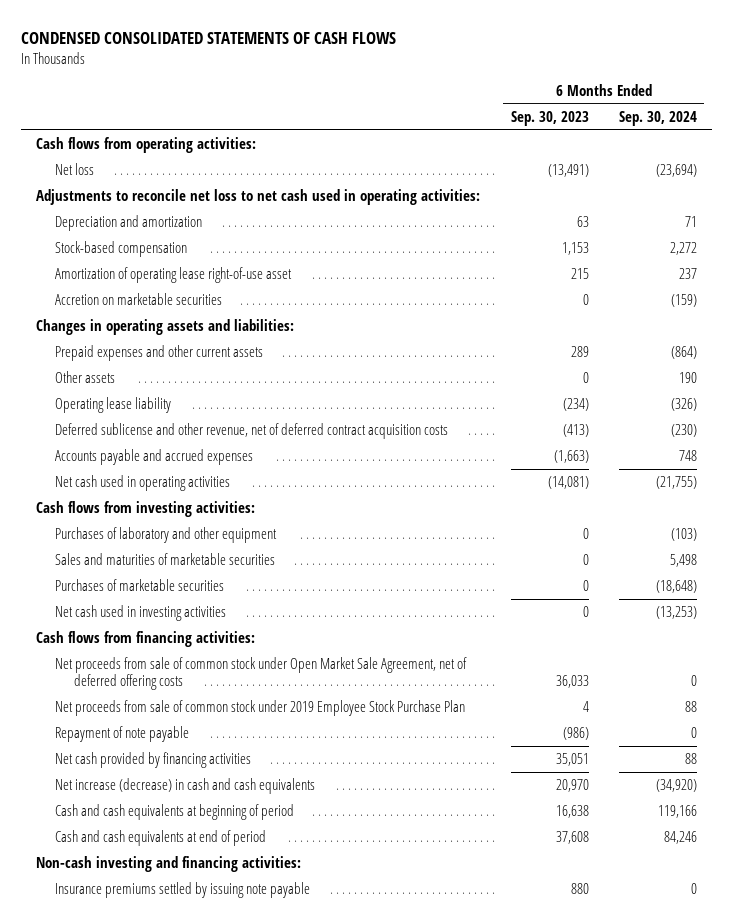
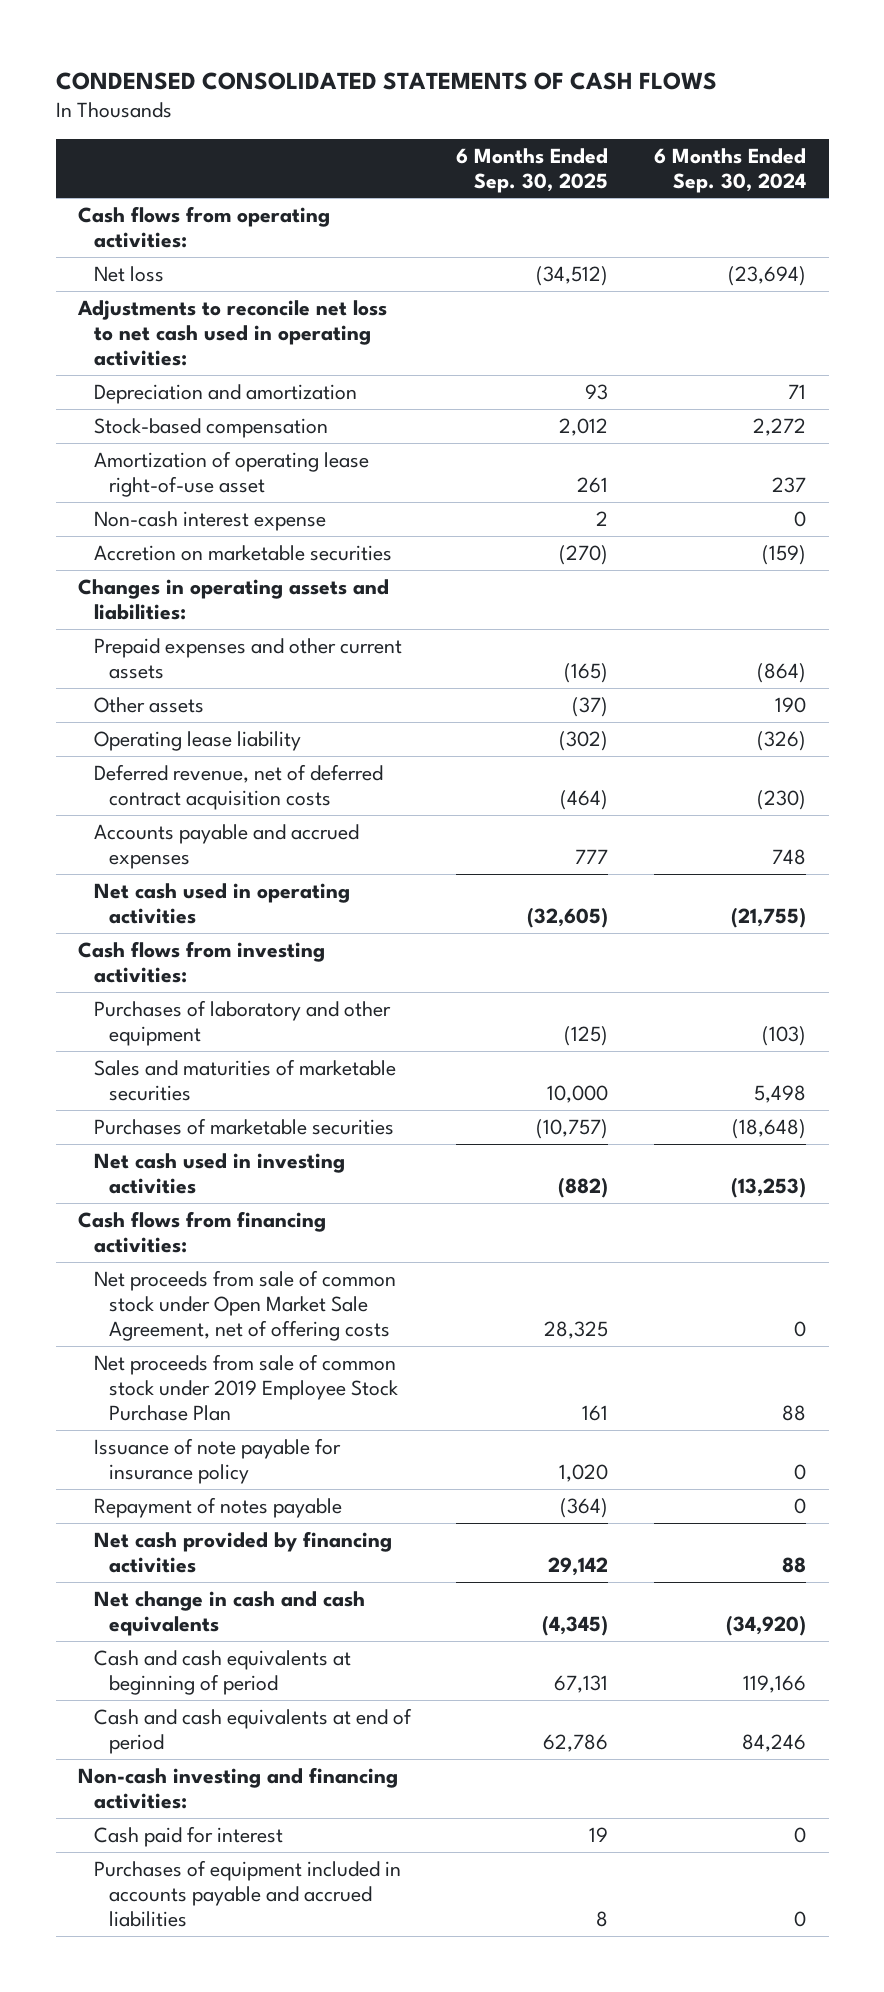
- | 6 Months Ended Sep. 30, 2023 | 6 Months Ended Sep. 30, 2024
+ | 6 Months Ended Sep. 30, 2025 | 6 Months Ended Sep. 30, 2024
+ Non-cash interest expense | 2 | 0
- Deferred sublicense and other revenue, net of deferred contract acquisition costs | (413) | (230)
+ Deferred revenue, net of deferred contract acquisition costs | (464) | (230)
- Net proceeds from sale of common stock under Open Market Sale Agreement, net of deferred offering costs | 36,033 | 0
+ Net proceeds from sale of common stock under Open Market Sale Agreement, net of offering costs | 28,325 | 0
- Repayment of note payable | (986) | 0
+ Issuance of note payable for insurance policy | 1,020 | 0
+ Repayment of notes payable | (364) | 0
- Net increase (decrease) in cash and cash equivalents | 20,970 | (34,920)
+ Net change in cash and cash equivalents | (4,345) | (34,920)
- Insurance premiums settled by issuing note payable | 880 | 0
+ Cash paid for interest | 19 | 0
+ Purchases of equipment included in accounts payable and accrued liabilities | 8 | 0

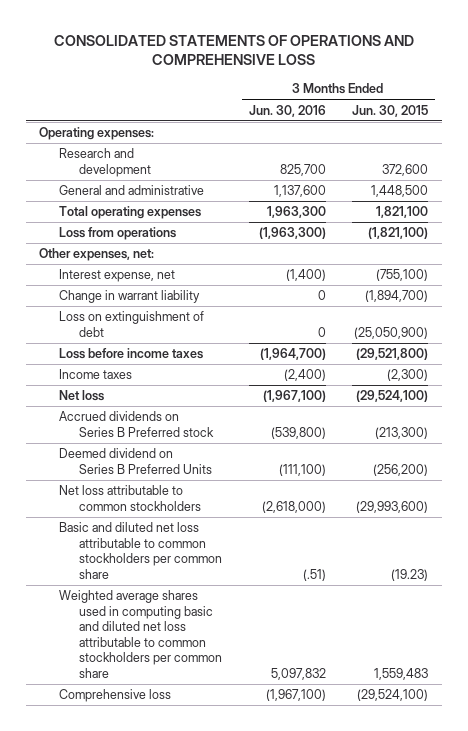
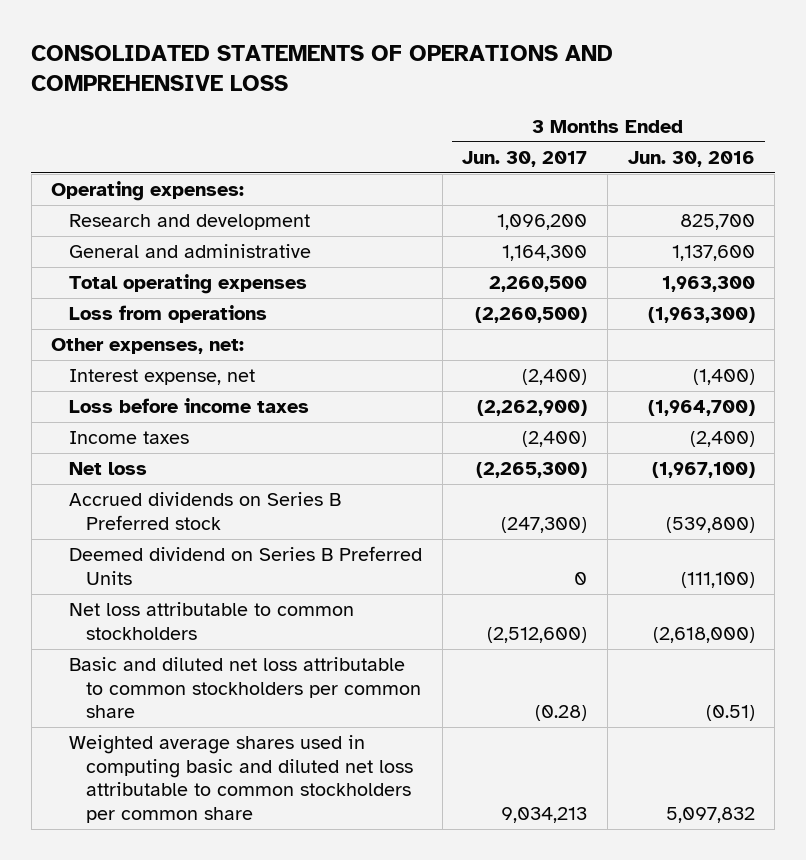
- | 3 Months Ended Jun. 30, 2016 | 3 Months Ended Jun. 30, 2015
+ | 3 Months Ended Jun. 30, 2017 | 3 Months Ended Jun. 30, 2016
- Change in warrant liability | 0 | (1,894,700)
- Loss on extinguishment of debt | 0 | (25,050,900)
- Basic and diluted net loss attributable to common stockholders per common share | (.51) | (19.23)
+ Basic and diluted net loss attributable to common stockholders per common share | (0.28) | (0.51)
- Comprehensive loss | (1,967,100) | (29,524,100)

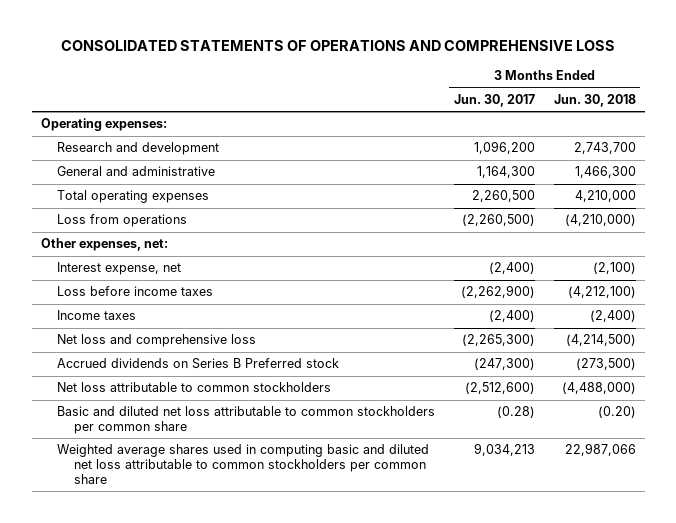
- | 3 Months Ended Jun. 30, 2017 | 3 Months Ended Jun. 30, 2016
+ | 3 Months Ended Jun. 30, 2017 | 3 Months Ended Jun. 30, 2018
- Net loss | (2,265,300) | (1,967,100)
+ Net loss and comprehensive loss | (2,265,300) | (4,214,500)
- Deemed dividend on Series B Preferred Units | 0 | (111,100)

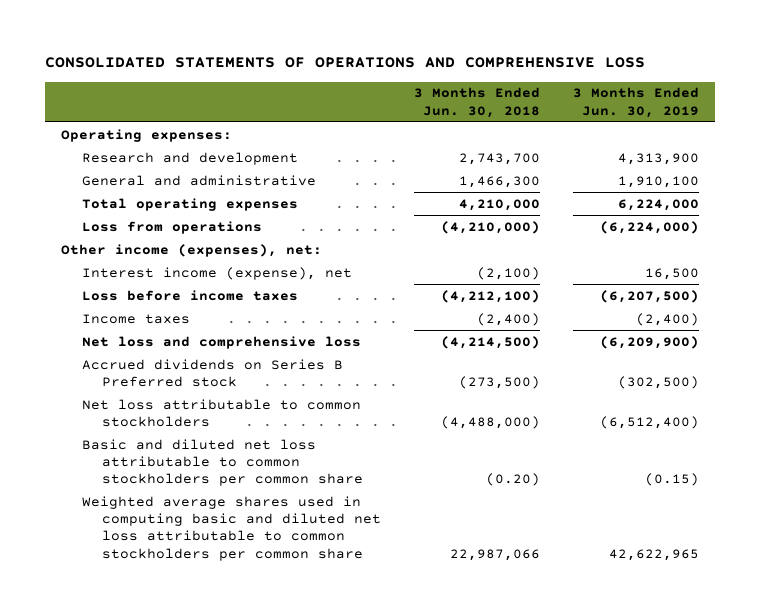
- | 3 Months Ended Jun. 30, 2017 | 3 Months Ended Jun. 30, 2018
+ | 3 Months Ended Jun. 30, 2018 | 3 Months Ended Jun. 30, 2019
- Other expenses, net:
- Interest expense, net | (2,400) | (2,100)
+ Other income (expenses), net:
+ Interest income (expense), net | (2,100) | 16,500

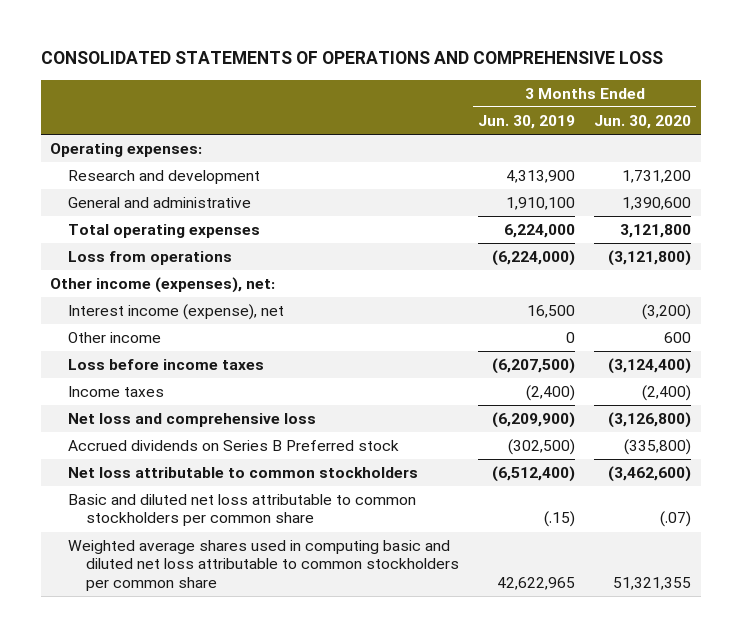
- | 3 Months Ended Jun. 30, 2018 | 3 Months Ended Jun. 30, 2019
+ | 3 Months Ended Jun. 30, 2019 | 3 Months Ended Jun. 30, 2020
+ Other income | 0 | 600
- Basic and diluted net loss attributable to common stockholders per common share | (0.20) | (0.15)
+ Basic and diluted net loss attributable to common stockholders per common share | (.15) | (.07)

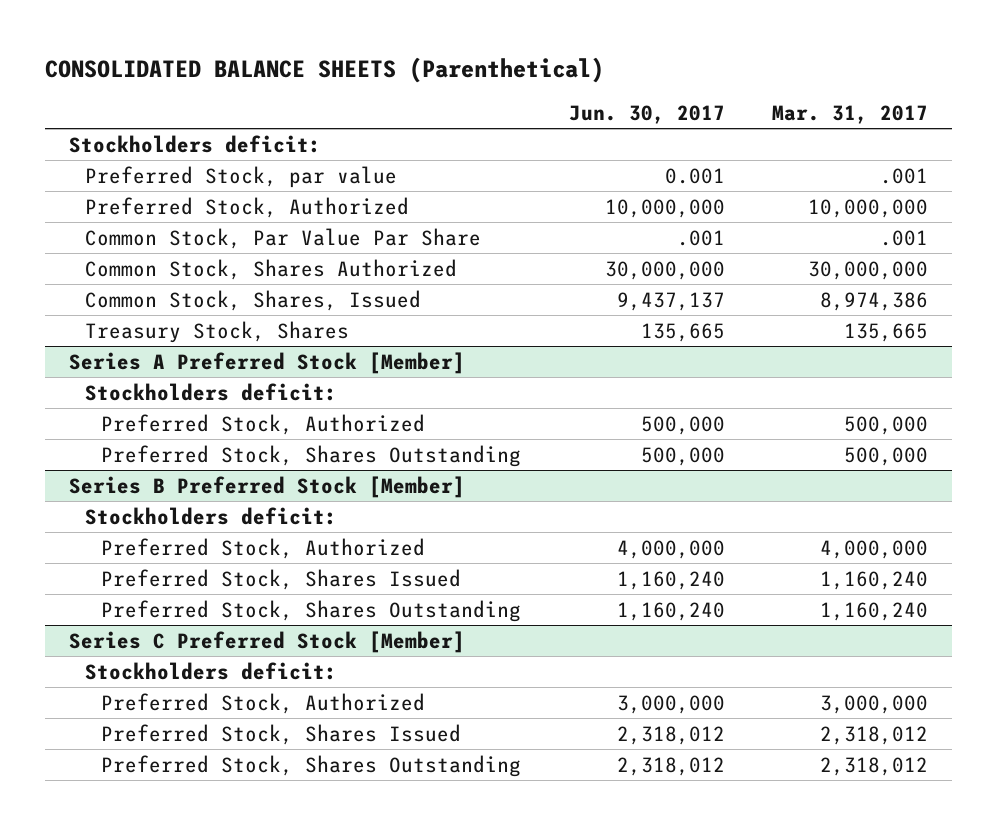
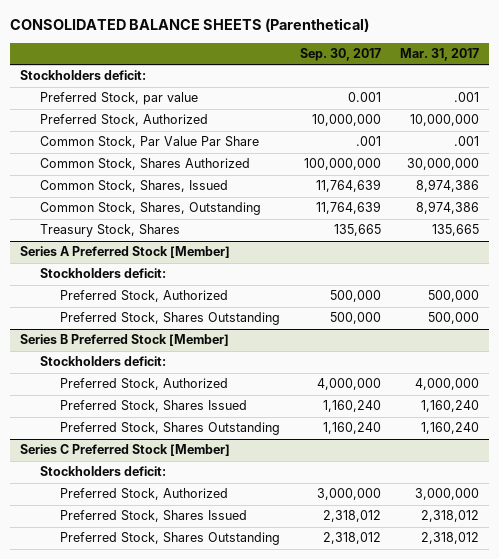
- | Jun. 30, 2017 | Mar. 31, 2017
+ | Sep. 30, 2017 | Mar. 31, 2017
+ Common Stock, Shares, Outstanding | 11,764,639 | 8,974,386

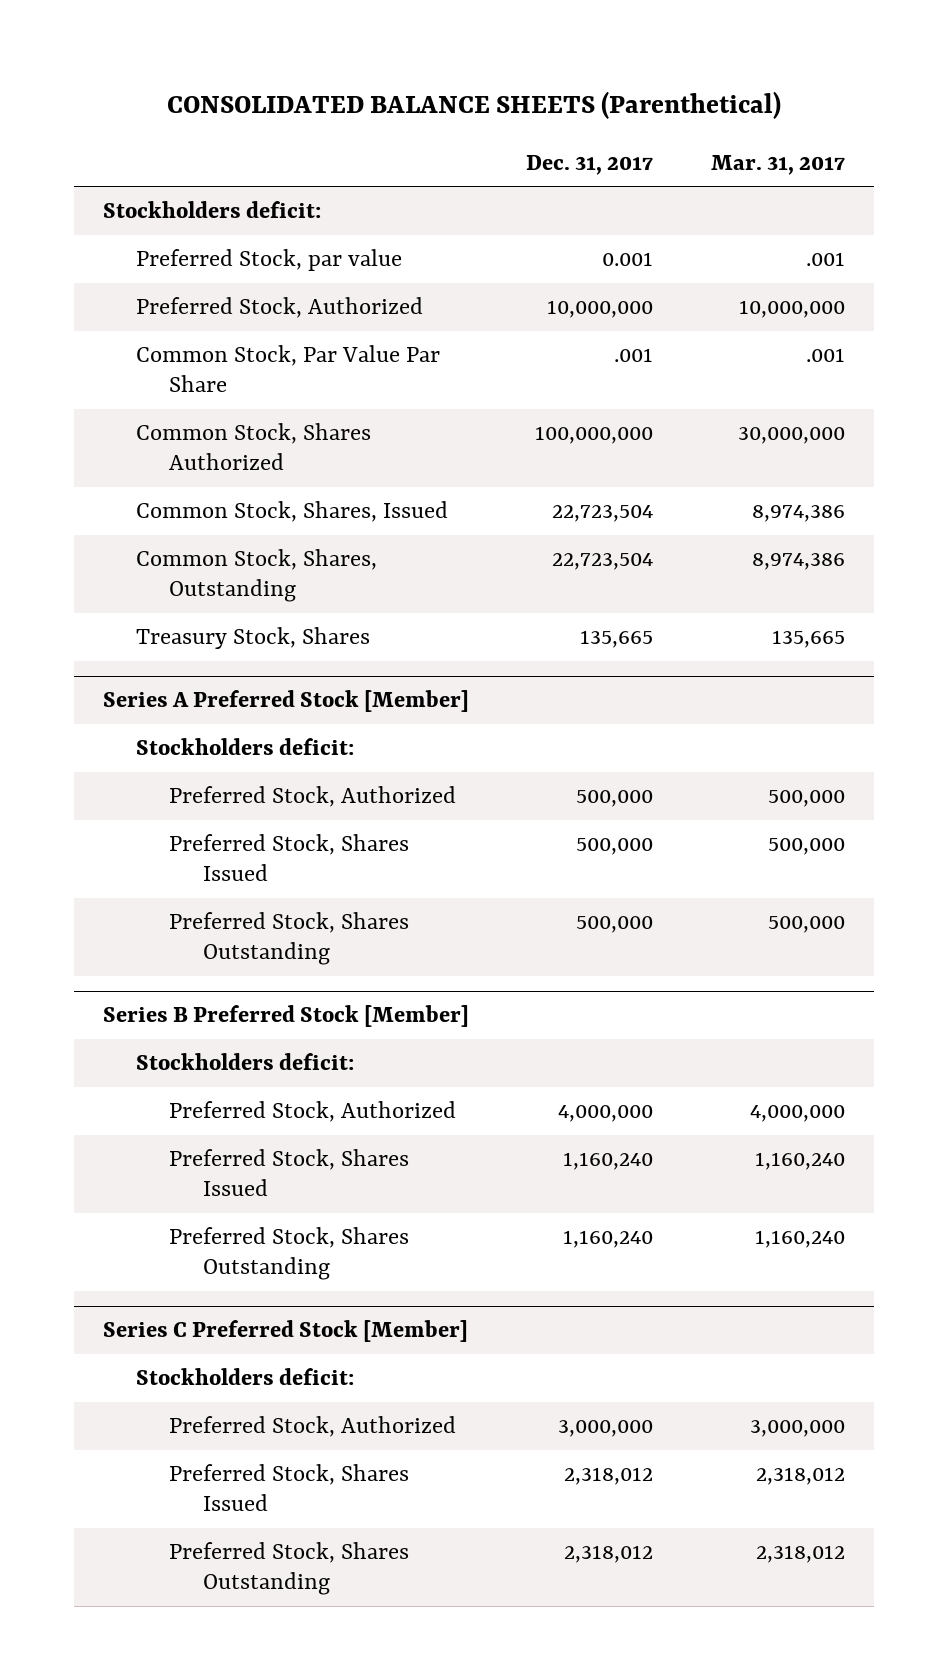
- | Sep. 30, 2017 | Mar. 31, 2017
+ | Dec. 31, 2017 | Mar. 31, 2017
@ Series A Preferred Stock [Member]
+ Preferred Stock, Shares Issued | 500,000 | 500,000

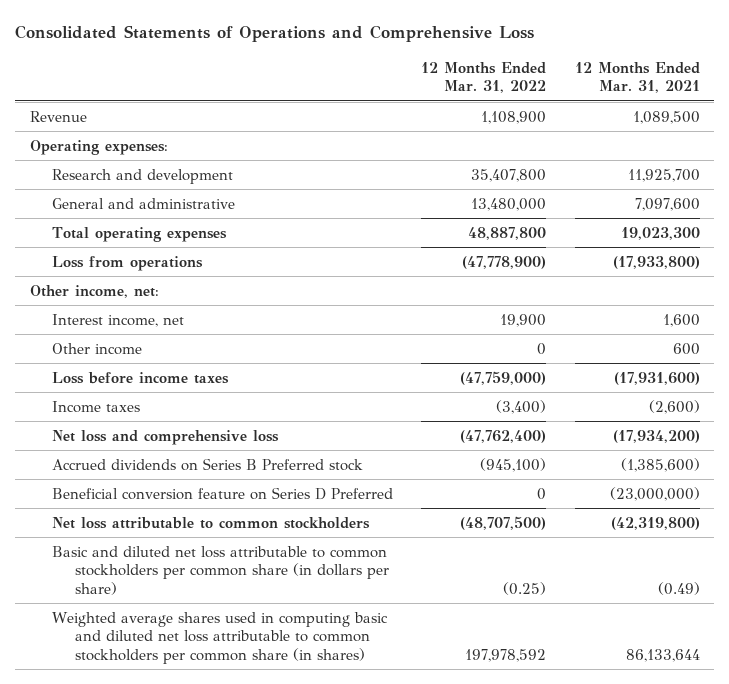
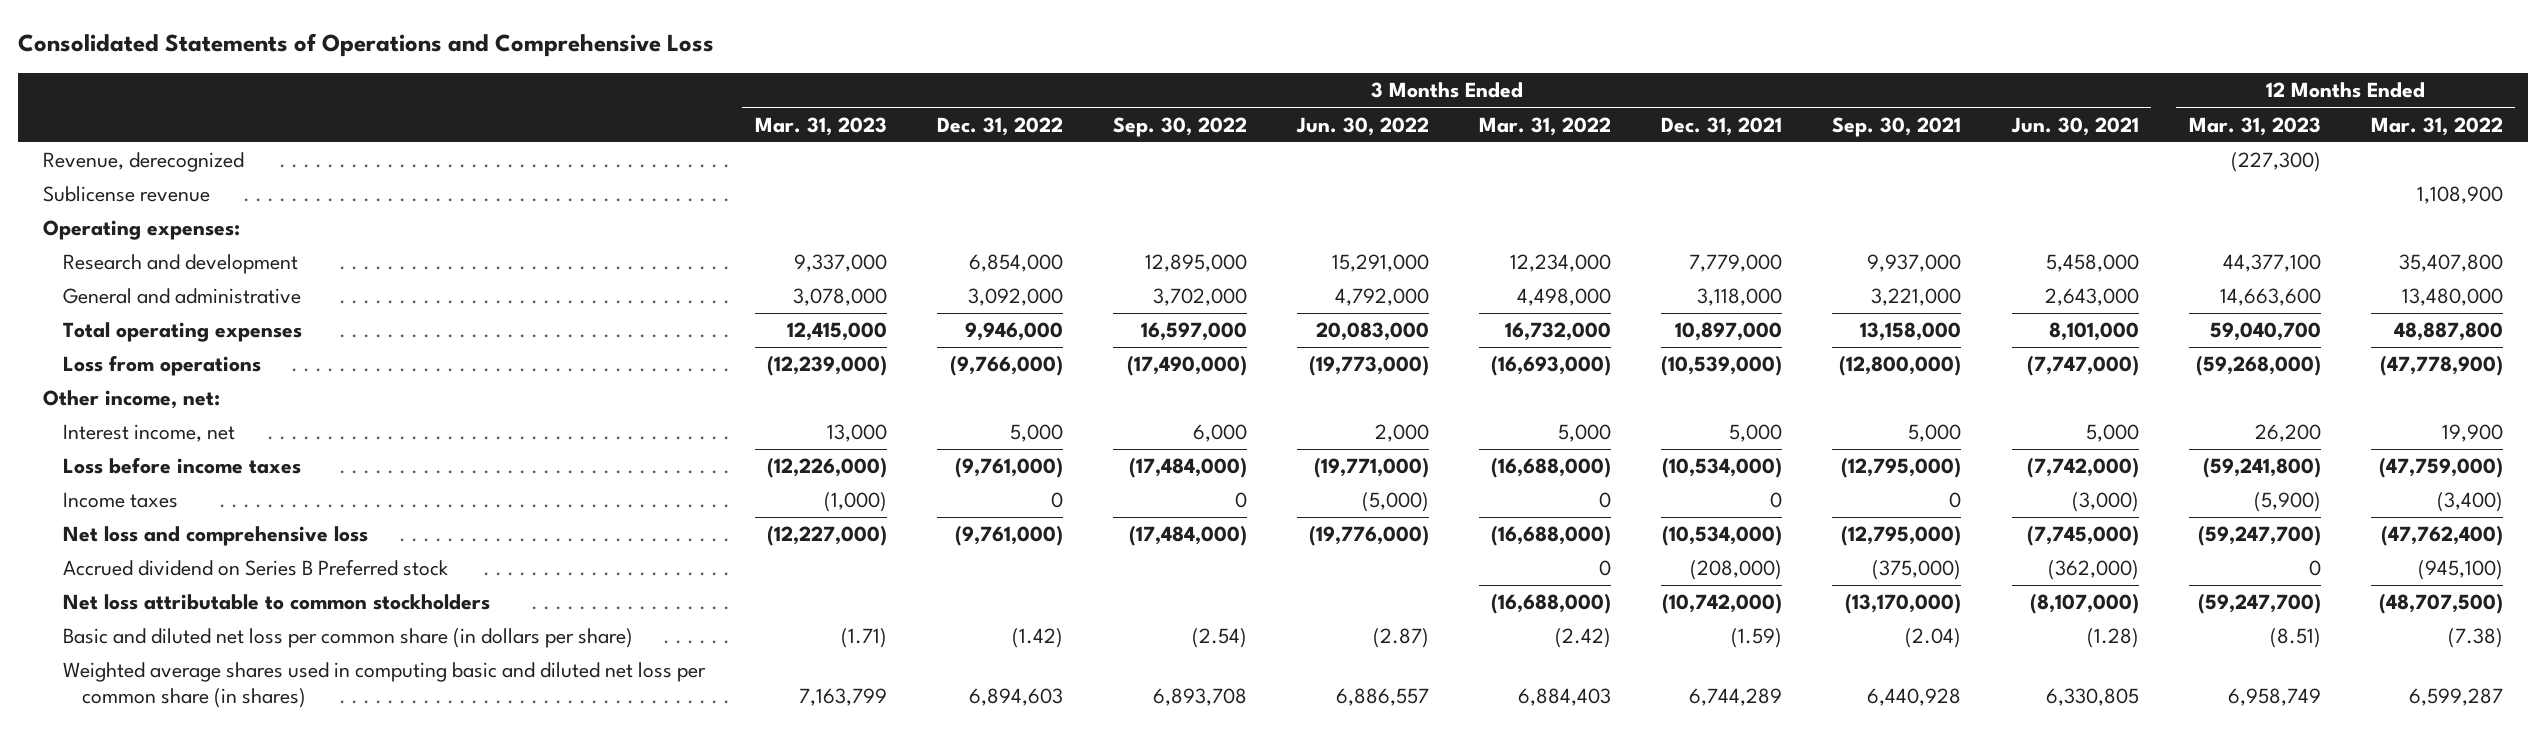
- | 12 Months Ended Mar. 31, 2022 | 12 Months Ended Mar. 31, 2021
+ | 3 Months Ended Mar. 31, 2023 | 3 Months Ended Dec. 31, 2022 | 3 Months Ended Sep. 30, 2022 | 3 Months Ended Jun. 30, 2022 | 3 Months Ended Mar. 31, 2022 | 3 Months Ended Dec. 31, 2021 | 3 Months Ended Sep. 30, 2021 | 3 Months Ended Jun. 30, 2021 | 12 Months Ended Mar. 31, 2023 | 12 Months Ended Mar. 31, 2022
- Revenue | 1,108,900 | 1,089,500
+ Revenue, derecognized | | | | | | | | | (227,300) |
+ Sublicense revenue | | | | | | | | | | 1,108,900
- Other income | 0 | 600
- Accrued dividends on Series B Preferred stock | (945,100) | (1,385,600)
- Beneficial conversion feature on Series D Preferred | 0 | (23,000,000)
+ Accrued dividend on Series B Preferred stock | | | | | 0 | (208,000) | (375,000) | (362,000) | 0 | (945,100)
- Basic and diluted net loss attributable to common stockholders per common share (in dollars per share) | (0.25) | (0.49)
- Weighted average shares used in computing basic and diluted net loss attributable to common stockholders per common share (in shares) | 197,978,592 | 86,133,644
+ Basic and diluted net loss per common share (in dollars per share) | (1.71) | (1.42) | (2.54) | (2.87) | (2.42) | (1.59) | (2.04) | (1.28) | (8.51) | (7.38)
+ Weighted average shares used in computing basic and diluted net loss per common share (in shares) | 7,163,799 | 6,894,603 | 6,893,708 | 6,886,557 | 6,884,403 | 6,744,289 | 6,440,928 | 6,330,805 | 6,958,749 | 6,599,287

